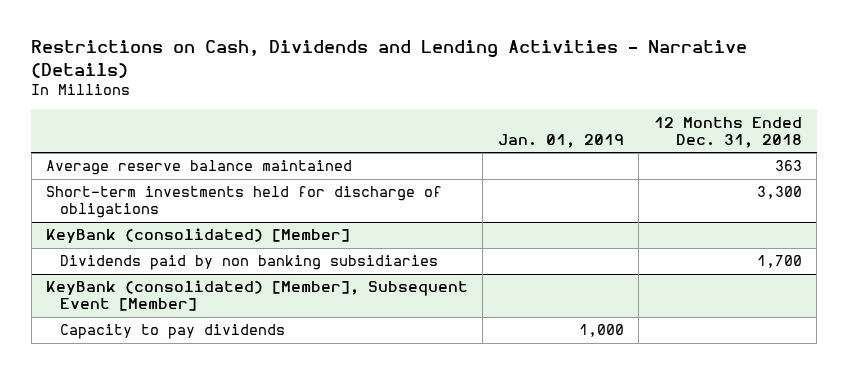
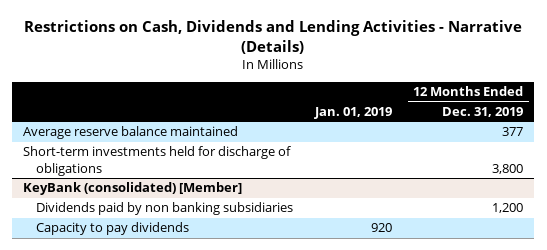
- | Jan. 01, 2019 | 12 Months Ended Dec. 31, 2018
+ | Jan. 01, 2019 | 12 Months Ended Dec. 31, 2019
- KeyBank (consolidated) [Member], Subsequent Event [Member]
- Capacity to pay dividends | 1,000 |
@ KeyBank (consolidated) [Member]
+ Capacity to pay dividends | 920 |

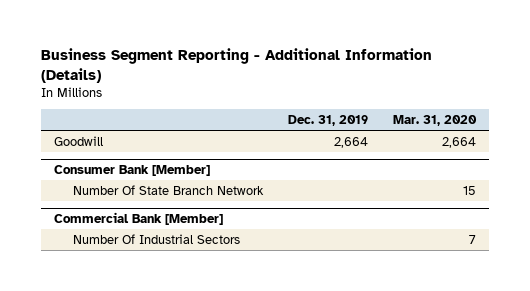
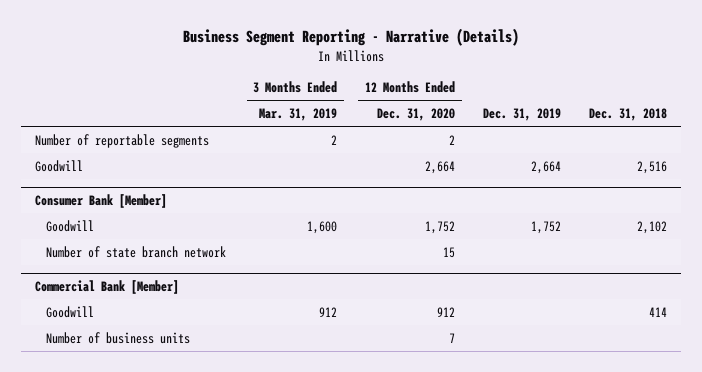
- Business Segment Reporting - Additional Information (Details)
+ Business Segment Reporting - Narrative (Details)
- | Dec. 31, 2019 | Mar. 31, 2020
+ | 3 Months Ended Mar. 31, 2019 | 12 Months Ended Dec. 31, 2020 | Dec. 31, 2019 | Dec. 31, 2018
+ Number of reportable segments | 2 | 2 | |
@ Consumer Bank [Member]
- Number Of State Branch Network | | 15
+ Goodwill | 1,600 | 1,752 | 1,752 | 2,102
+ Number of state branch network | | 15 | |
@ Commercial Bank [Member]
- Number Of Industrial Sectors | | 7
+ Goodwill | 912 | 912 | | 414
+ Number of business units | | 7 | |

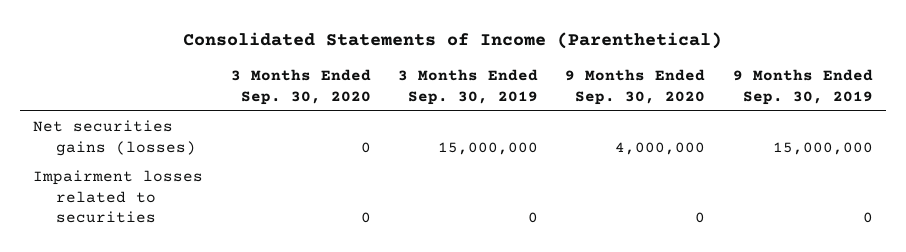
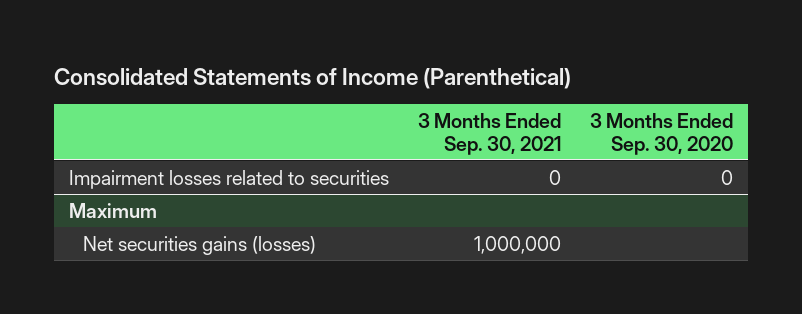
- | 3 Months Ended Sep. 30, 2020 | 3 Months Ended Sep. 30, 2019 | 9 Months Ended Sep. 30, 2020 | 9 Months Ended Sep. 30, 2019
+ | 3 Months Ended Sep. 30, 2021 | 3 Months Ended Sep. 30, 2020
- Net securities gains (losses) | 0 | 15,000,000 | 4,000,000 | 15,000,000
+ Maximum
+ Net securities gains (losses) | 1,000,000 |

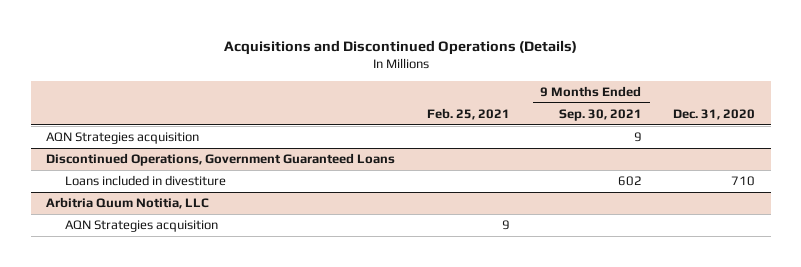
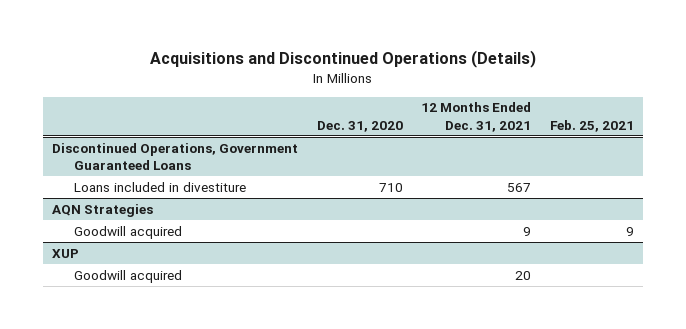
- | Feb. 25, 2021 | 9 Months Ended Sep. 30, 2021 | Dec. 31, 2020
+ | Dec. 31, 2020 | 12 Months Ended Dec. 31, 2021 | Feb. 25, 2021
- AQN Strategies acquisition | | 9 |
- Arbitria Quum Notitia, LLC
- AQN Strategies acquisition | 9 | |
+ AQN Strategies
+ Goodwill acquired | | 9 | 9
+ XUP
+ Goodwill acquired | | 20 |

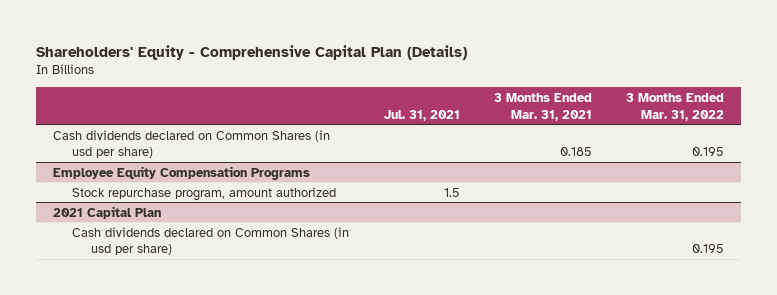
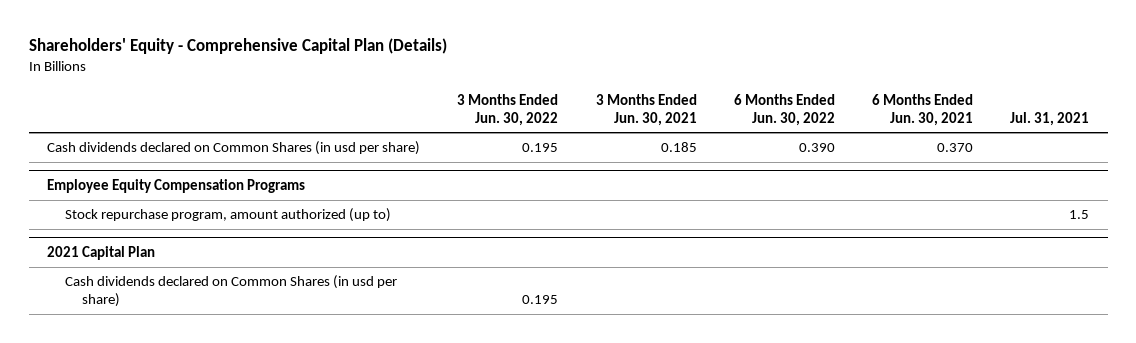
- | Jul. 31, 2021 | 3 Months Ended Mar. 31, 2021 | 3 Months Ended Mar. 31, 2022
+ | 3 Months Ended Jun. 30, 2022 | 3 Months Ended Jun. 30, 2021 | 6 Months Ended Jun. 30, 2022 | 6 Months Ended Jun. 30, 2021 | Jul. 31, 2021
@ Employee Equity Compensation Programs
- Stock repurchase program, amount authorized | 1.5 | |
+ Stock repurchase program, amount authorized (up to) | | | | | 1.5

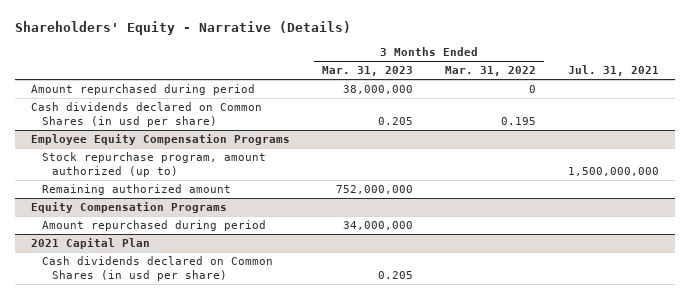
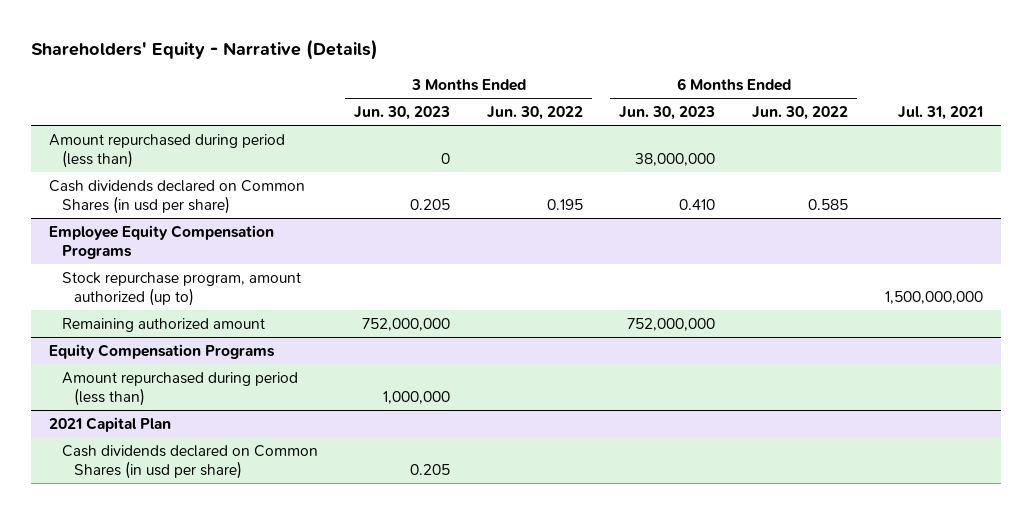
- | 3 Months Ended Mar. 31, 2023 | 3 Months Ended Mar. 31, 2022 | Jul. 31, 2021
+ | 3 Months Ended Jun. 30, 2023 | 3 Months Ended Jun. 30, 2022 | 6 Months Ended Jun. 30, 2023 | 6 Months Ended Jun. 30, 2022 | Jul. 31, 2021
- Amount repurchased during period | 38,000,000 | 0 |
+ Amount repurchased during period (less than) | 0 | | 38,000,000 | |
@ Equity Compensation Programs
- Amount repurchased during period | 34,000,000 | |
+ Amount repurchased during period (less than) | 1,000,000 | | | |

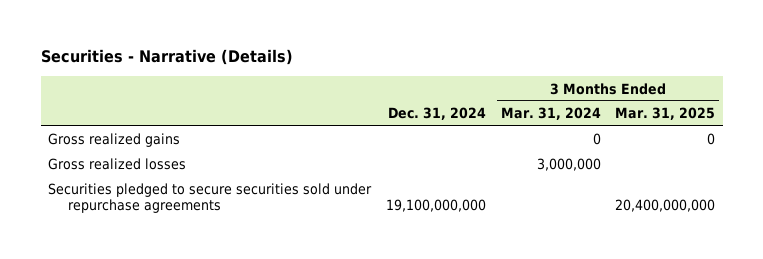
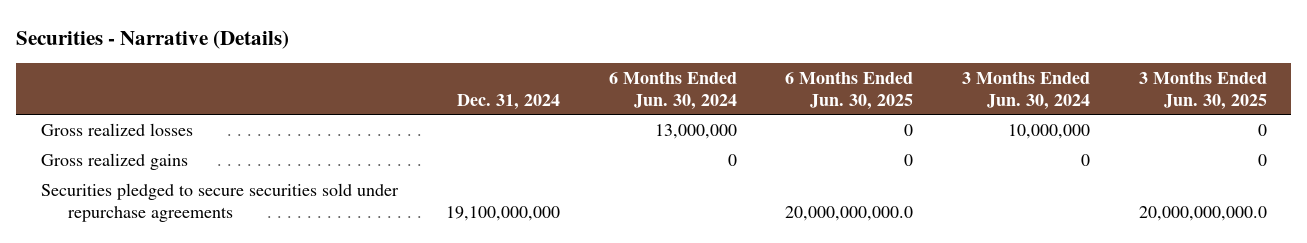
- | Dec. 31, 2024 | 3 Months Ended Mar. 31, 2024 | 3 Months Ended Mar. 31, 2025
+ | Dec. 31, 2024 | 6 Months Ended Jun. 30, 2024 | 6 Months Ended Jun. 30, 2025 | 3 Months Ended Jun. 30, 2024 | 3 Months Ended Jun. 30, 2025
moved down: Gross realized gains | | 0 | 0 | 0 | 0

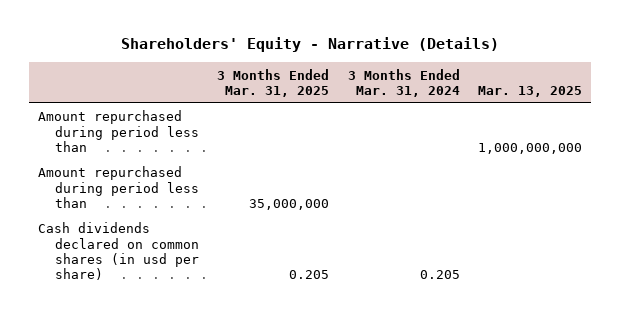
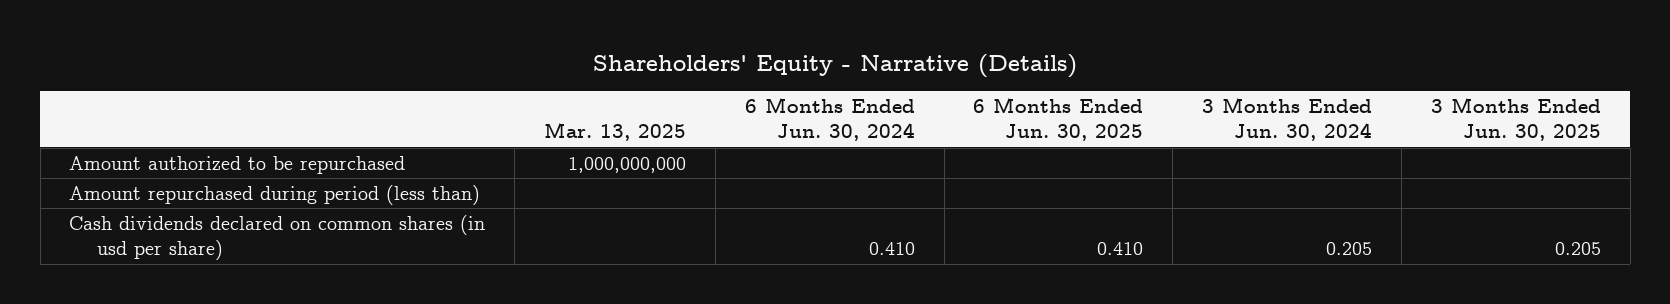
- | 3 Months Ended Mar. 31, 2025 | 3 Months Ended Mar. 31, 2024 | Mar. 13, 2025
+ | Mar. 13, 2025 | 6 Months Ended Jun. 30, 2024 | 6 Months Ended Jun. 30, 2025 | 3 Months Ended Jun. 30, 2024 | 3 Months Ended Jun. 30, 2025
- Amount repurchased during period less than | | | 1,000,000,000
- Amount repurchased during period less than | 35,000,000 | |
+ Amount authorized to be repurchased | 1,000,000,000 | | | |
+ Amount repurchased during period (less than)

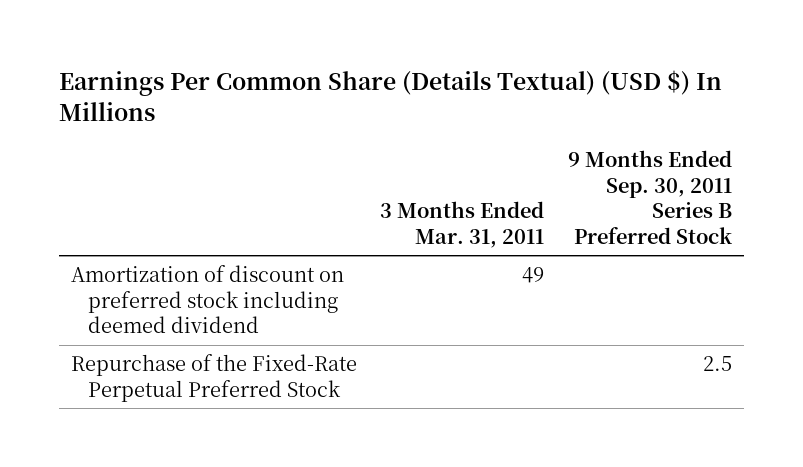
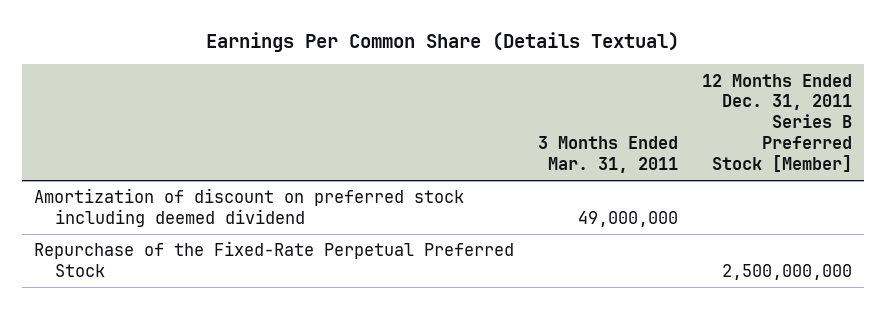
- Earnings Per Common Share (Details Textual) (USD $) In Millions
+ Earnings Per Common Share (Details Textual)
- | 3 Months Ended Mar. 31, 2011 | 9 Months Ended Sep. 30, 2011 Series B Preferred Stock
+ | 3 Months Ended Mar. 31, 2011 | 12 Months Ended Dec. 31, 2011 Series B Preferred Stock [Member]
- Amortization of discount on preferred stock including deemed dividend | 49 |
+ Amortization of discount on preferred stock including deemed dividend | 49,000,000 |

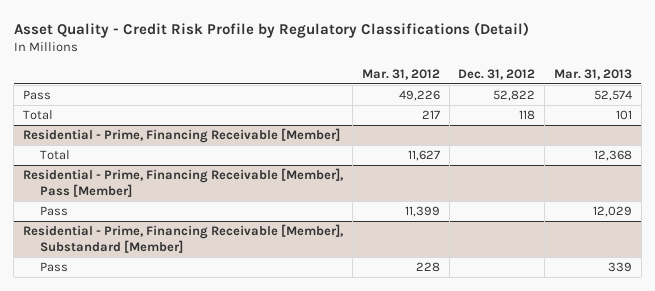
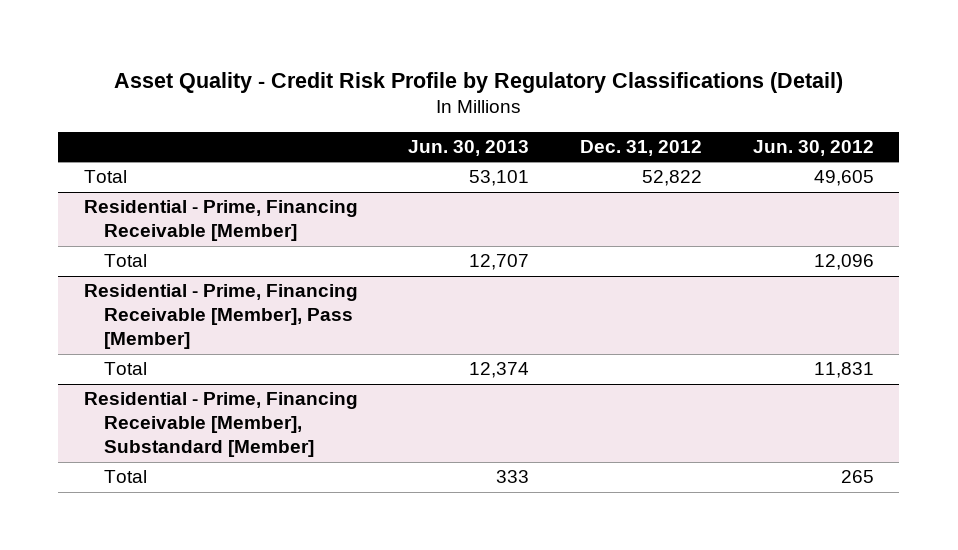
- | Mar. 31, 2012 | Dec. 31, 2012 | Mar. 31, 2013
+ | Jun. 30, 2013 | Dec. 31, 2012 | Jun. 30, 2012
- Pass | 49,226 | 52,822 | 52,574
- Total | 217 | 118 | 101
+ Total | 53,101 | 52,822 | 49,605
@ Residential - Prime, Financing Receivable [Member], Pass [Member]
- Pass | 11,399 | | 12,029
+ Total | 12,374 | | 11,831
@ Residential - Prime, Financing Receivable [Member], Substandard [Member]
- Pass | 228 | | 339
+ Total | 333 | | 265

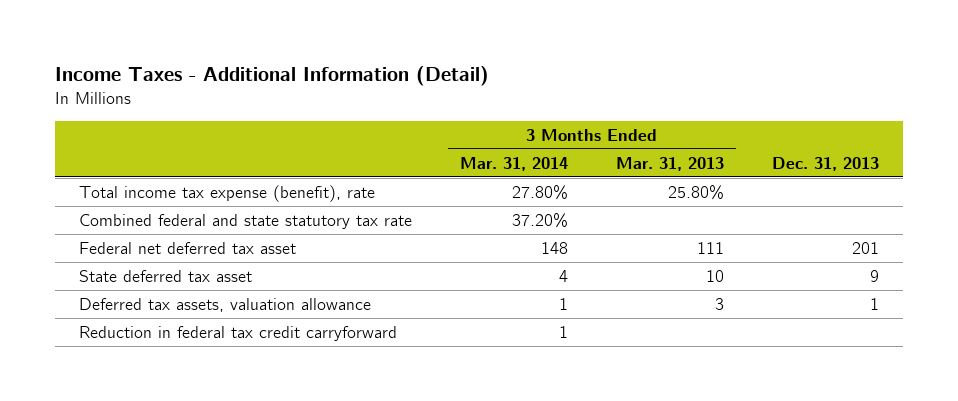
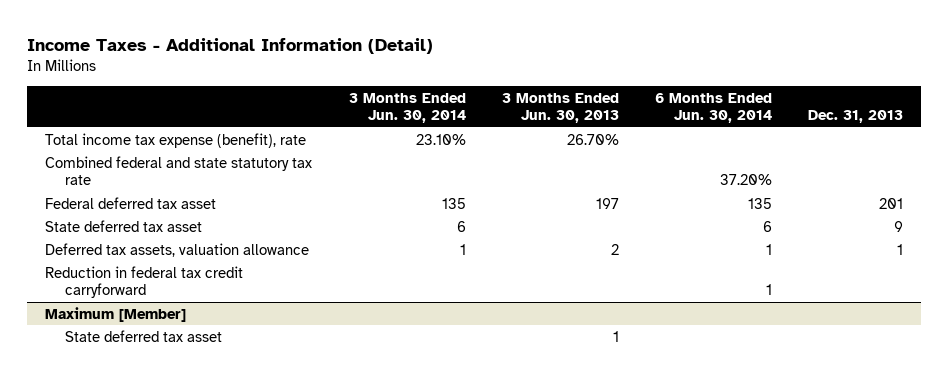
- | 3 Months Ended Mar. 31, 2014 | 3 Months Ended Mar. 31, 2013 | Dec. 31, 2013
+ | 3 Months Ended Jun. 30, 2014 | 3 Months Ended Jun. 30, 2013 | 6 Months Ended Jun. 30, 2014 | Dec. 31, 2013
- Federal net deferred tax asset | 148 | 111 | 201
+ Federal deferred tax asset | 135 | 197 | 135 | 201
+ Maximum [Member]
+ State deferred tax asset | | 1 | |

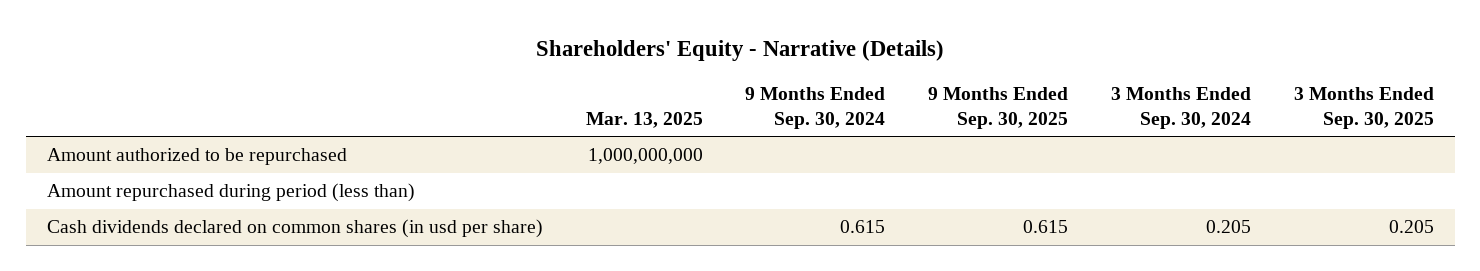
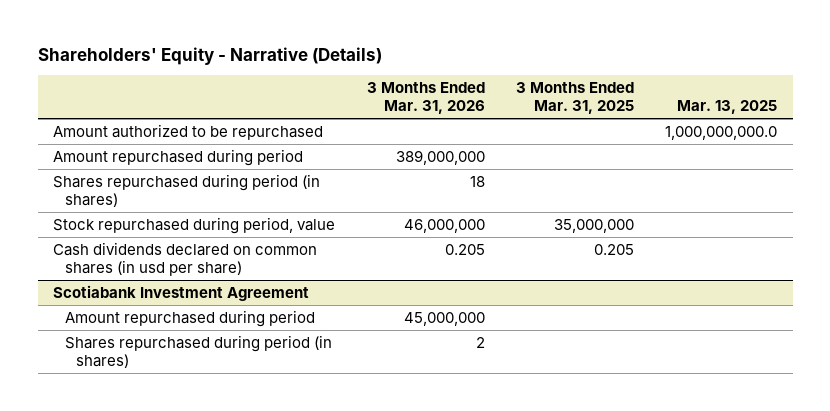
- | Mar. 13, 2025 | 9 Months Ended Sep. 30, 2024 | 9 Months Ended Sep. 30, 2025 | 3 Months Ended Sep. 30, 2024 | 3 Months Ended Sep. 30, 2025
+ | 3 Months Ended Mar. 31, 2026 | 3 Months Ended Mar. 31, 2025 | Mar. 13, 2025
- Amount authorized to be repurchased | 1,000,000,000 | | | |
- Amount repurchased during period (less than)
+ Amount authorized to be repurchased | | | 1,000,000,000.0
+ Amount repurchased during period | 389,000,000 | |
+ Shares repurchased during period (in shares) | 18 | |
+ Stock repurchased during period, value | 46,000,000 | 35,000,000 |
+ Scotiabank Investment Agreement
+ Amount repurchased during period | 45,000,000 | |
+ Shares repurchased during period (in shares) | 2 | |

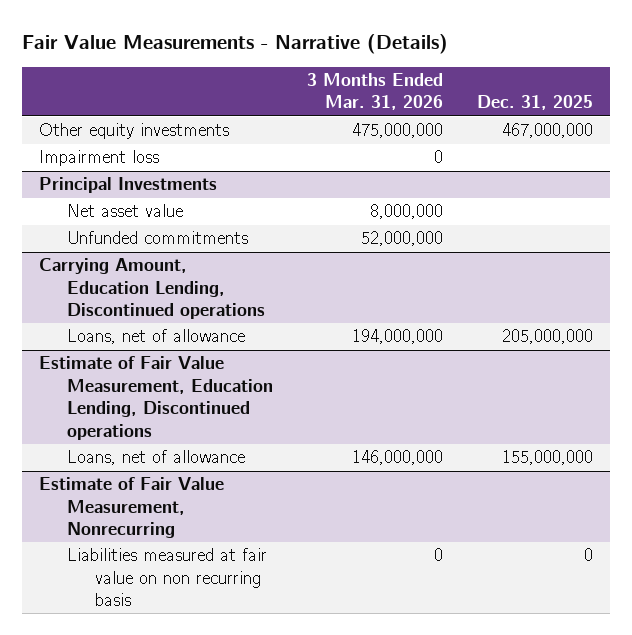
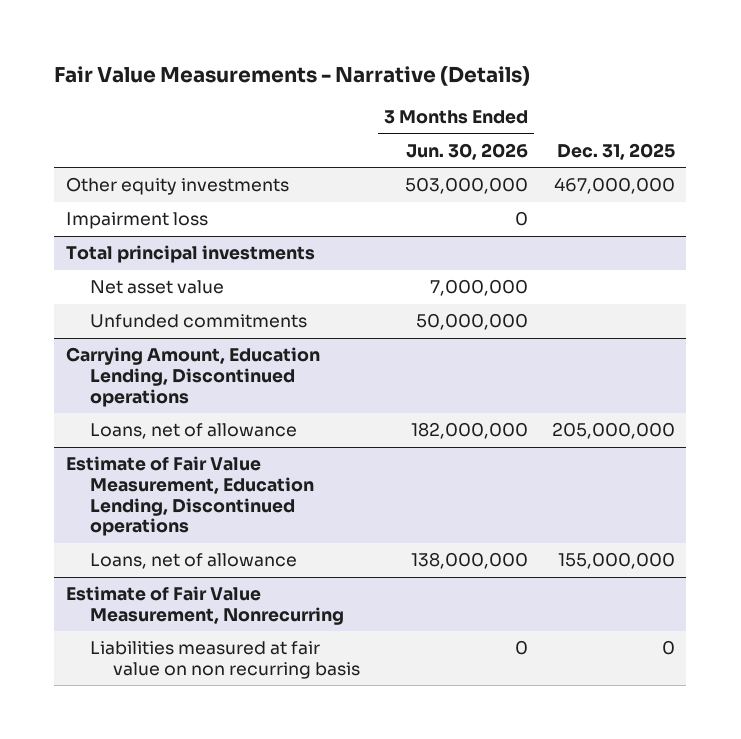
- | 3 Months Ended Mar. 31, 2026 | Dec. 31, 2025
+ | 3 Months Ended Jun. 30, 2026 | Dec. 31, 2025
- Principal Investments
+ Total principal investments

